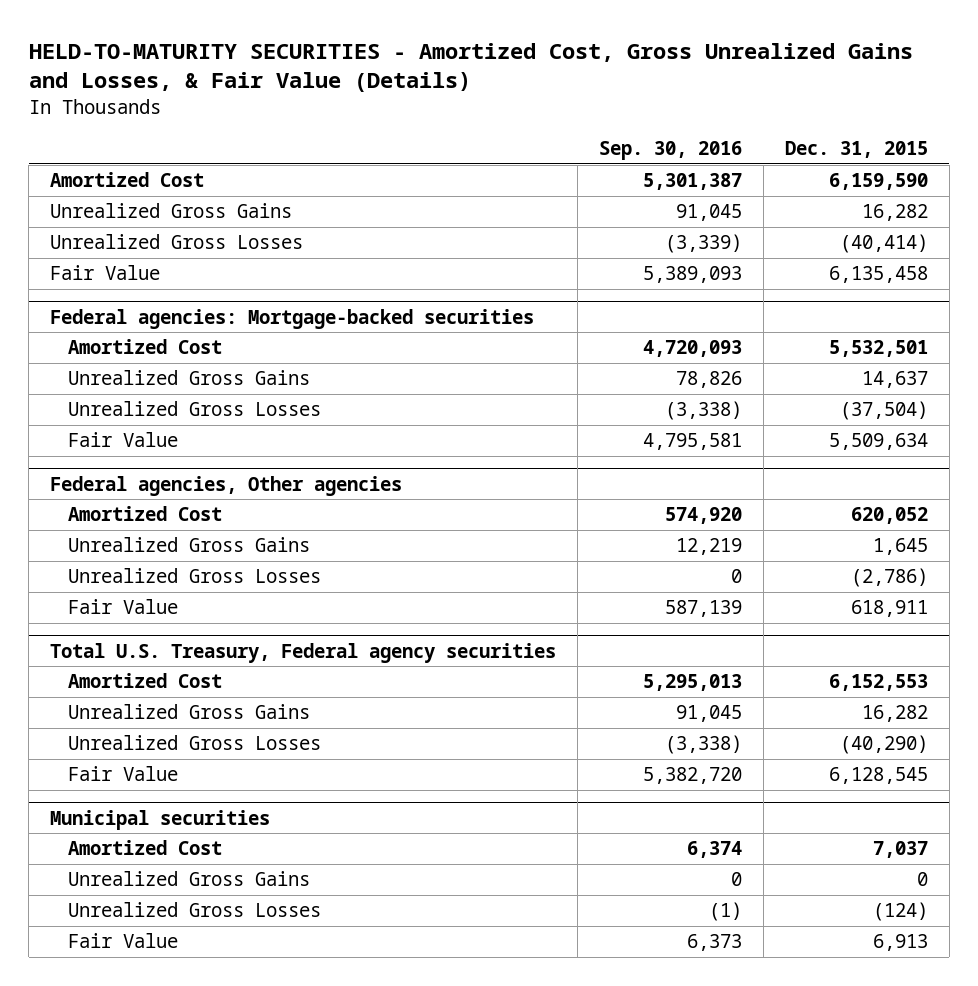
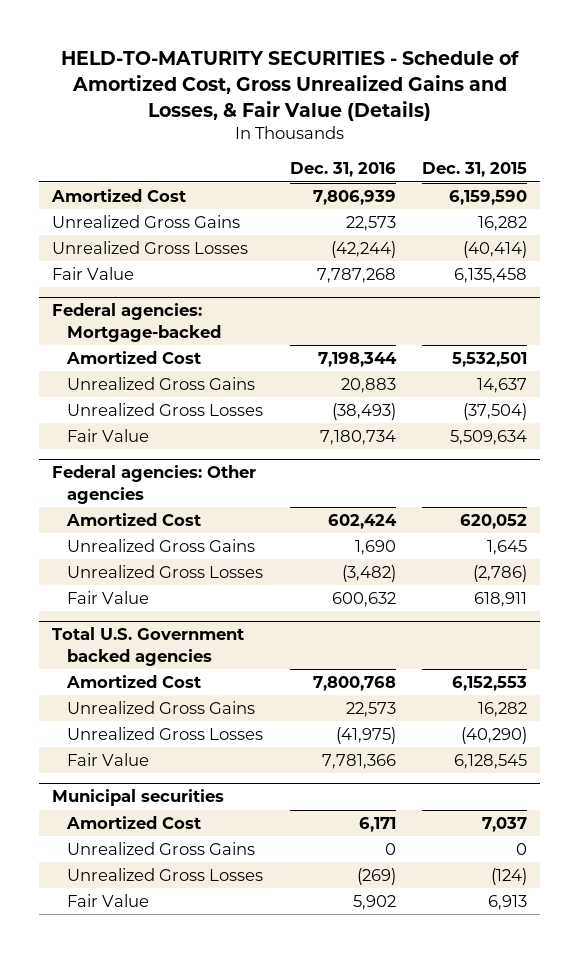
- HELD-TO-MATURITY SECURITIES - Amortized Cost, Gross Unrealized Gains and Losses, & Fair Value (Details)
+ HELD-TO-MATURITY SECURITIES - Schedule of Amortized Cost, Gross Unrealized Gains and Losses, & Fair Value (Details)
- | Sep. 30, 2016 | Dec. 31, 2015
+ | Dec. 31, 2016 | Dec. 31, 2015
- Federal agencies: Mortgage-backed securities
+ Federal agencies: Mortgage-backed
- Federal agencies, Other agencies
+ Federal agencies: Other agencies
- Total U.S. Treasury, Federal agency securities
+ Total U.S. Government backed agencies

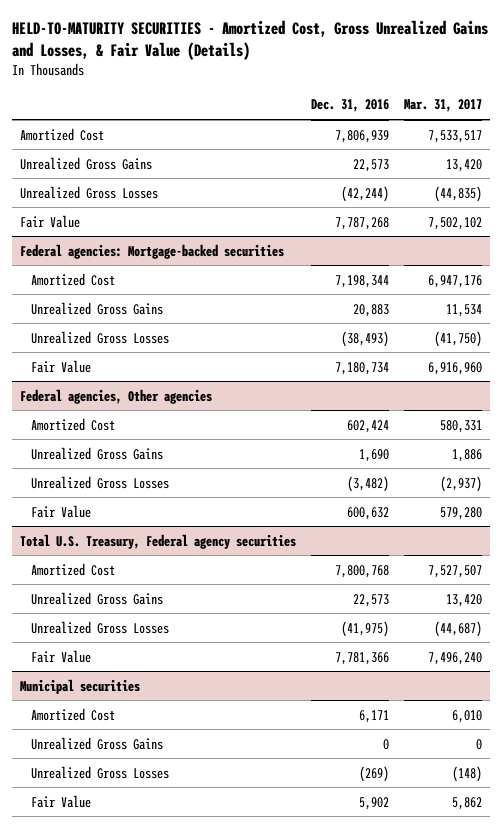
- HELD-TO-MATURITY SECURITIES - Schedule of Amortized Cost, Gross Unrealized Gains and Losses, & Fair Value (Details)
+ HELD-TO-MATURITY SECURITIES - Amortized Cost, Gross Unrealized Gains and Losses, & Fair Value (Details)
- | Dec. 31, 2016 | Dec. 31, 2015
+ | Dec. 31, 2016 | Mar. 31, 2017
- Federal agencies: Mortgage-backed
+ Federal agencies: Mortgage-backed securities
- Federal agencies: Other agencies
+ Federal agencies, Other agencies
- Total U.S. Government backed agencies
+ Total U.S. Treasury, Federal agency securities

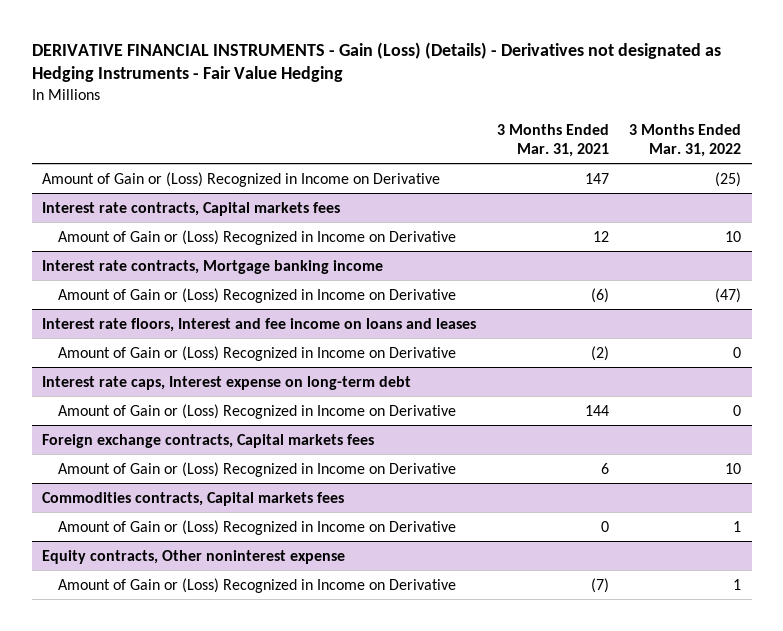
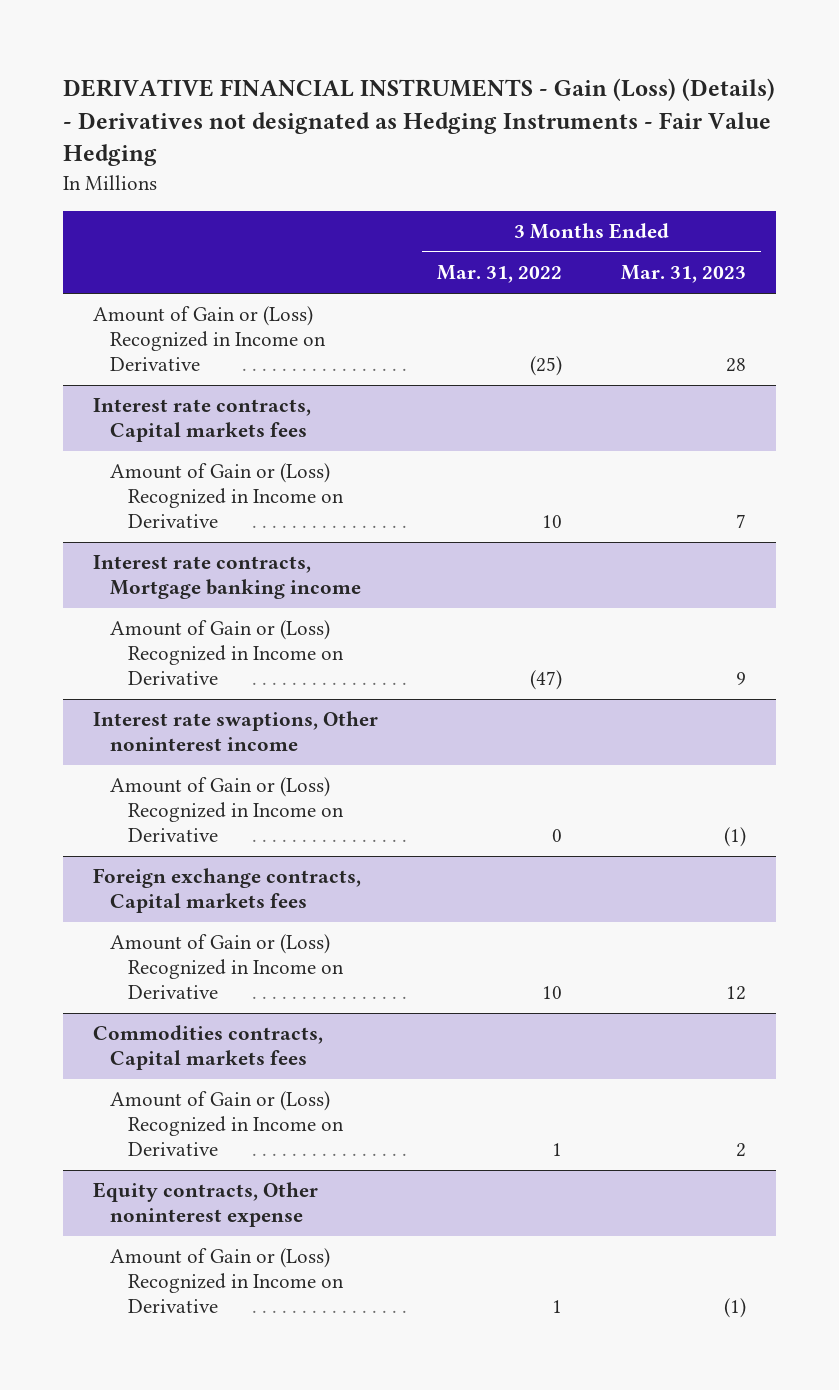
- | 3 Months Ended Mar. 31, 2021 | 3 Months Ended Mar. 31, 2022
+ | 3 Months Ended Mar. 31, 2022 | 3 Months Ended Mar. 31, 2023
- Interest rate floors, Interest and fee income on loans and leases
- Amount of Gain or (Loss) Recognized in Income on Derivative | (2) | 0
- Interest rate caps, Interest expense on long-term debt
+ Interest rate swaptions, Other noninterest income

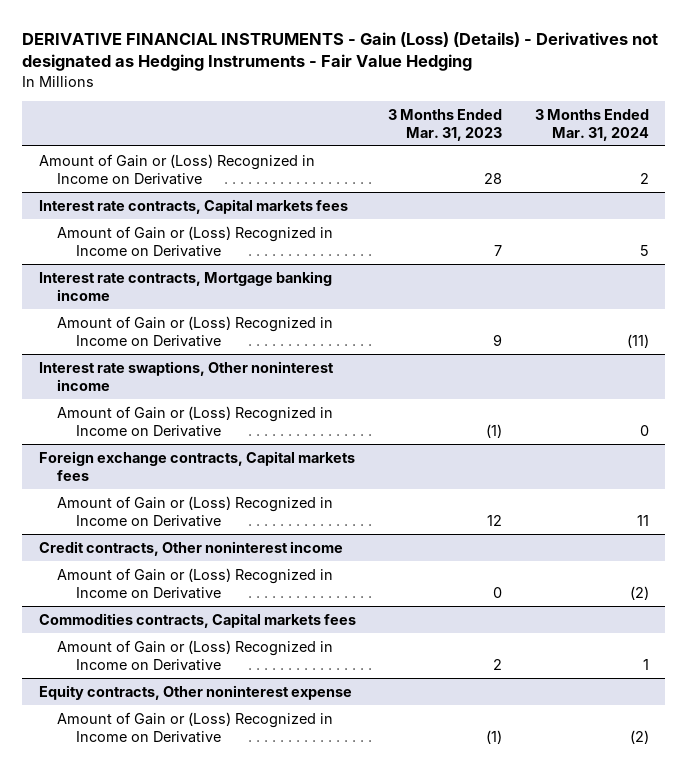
- | 3 Months Ended Mar. 31, 2022 | 3 Months Ended Mar. 31, 2023
+ | 3 Months Ended Mar. 31, 2023 | 3 Months Ended Mar. 31, 2024
+ Credit contracts, Other noninterest income
+ Amount of Gain or (Loss) Recognized in Income on Derivative | 0 | (2)

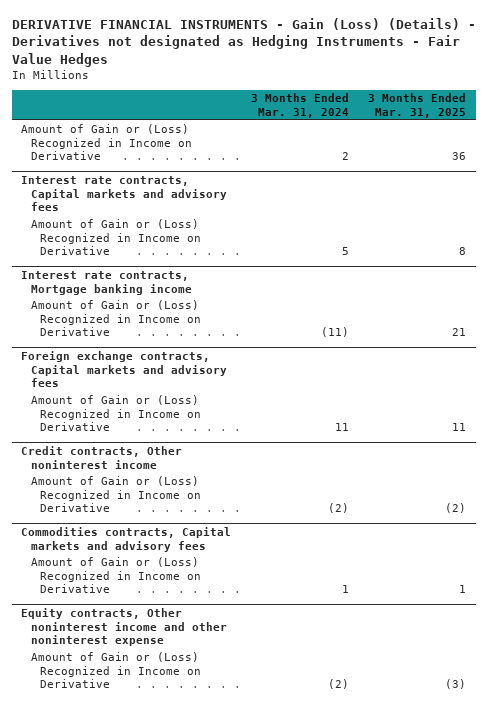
- DERIVATIVE FINANCIAL INSTRUMENTS - Gain (Loss) (Details) - Derivatives not designated as Hedging Instruments - Fair Value Hedging
+ DERIVATIVE FINANCIAL INSTRUMENTS - Gain (Loss) (Details) - Derivatives not designated as Hedging Instruments - Fair Value Hedges
- | 3 Months Ended Mar. 31, 2023 | 3 Months Ended Mar. 31, 2024
+ | 3 Months Ended Mar. 31, 2024 | 3 Months Ended Mar. 31, 2025
- Interest rate contracts, Capital markets fees
+ Interest rate contracts, Capital markets and advisory fees
- Interest rate swaptions, Other noninterest income
- Amount of Gain or (Loss) Recognized in Income on Derivative | (1) | 0
- Foreign exchange contracts, Capital markets fees
+ Foreign exchange contracts, Capital markets and advisory fees
- Commodities contracts, Capital markets fees
+ Commodities contracts, Capital markets and advisory fees
- Equity contracts, Other noninterest expense
+ Equity contracts, Other noninterest income and other noninterest expense

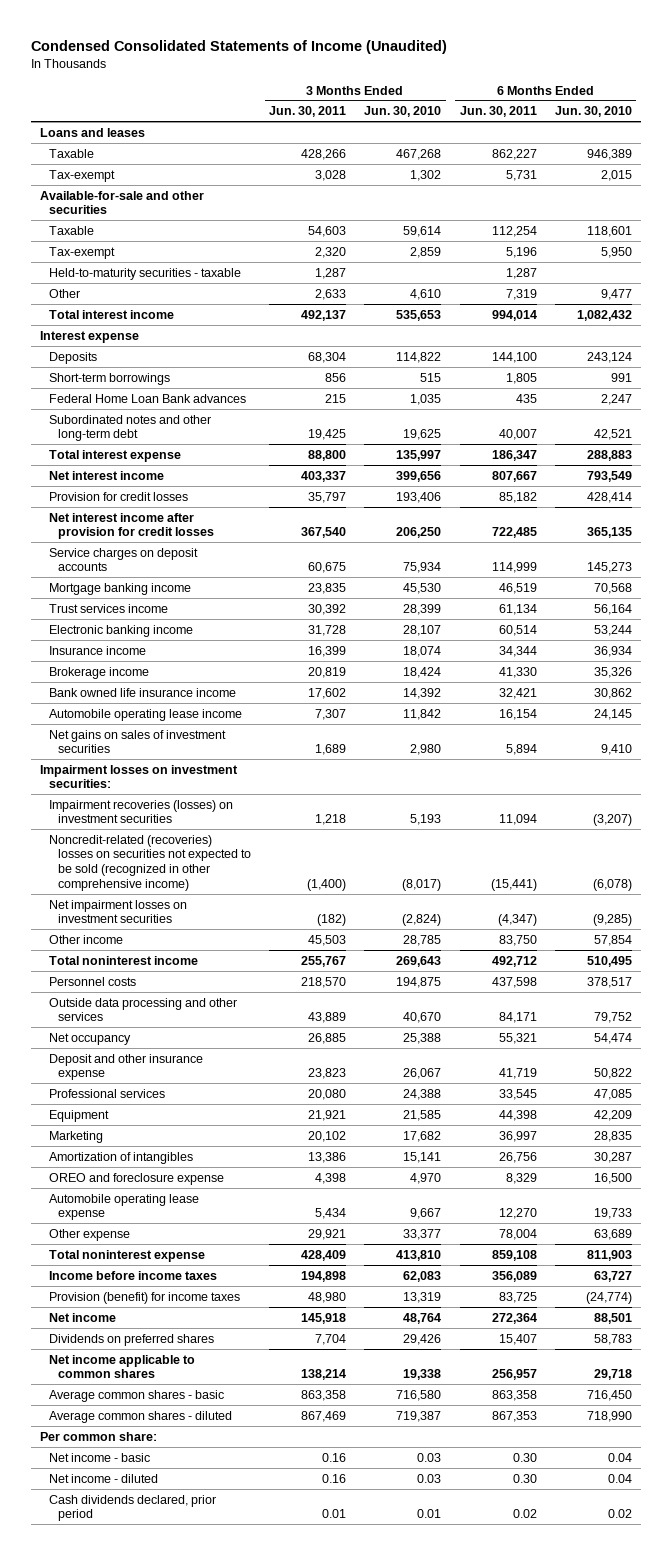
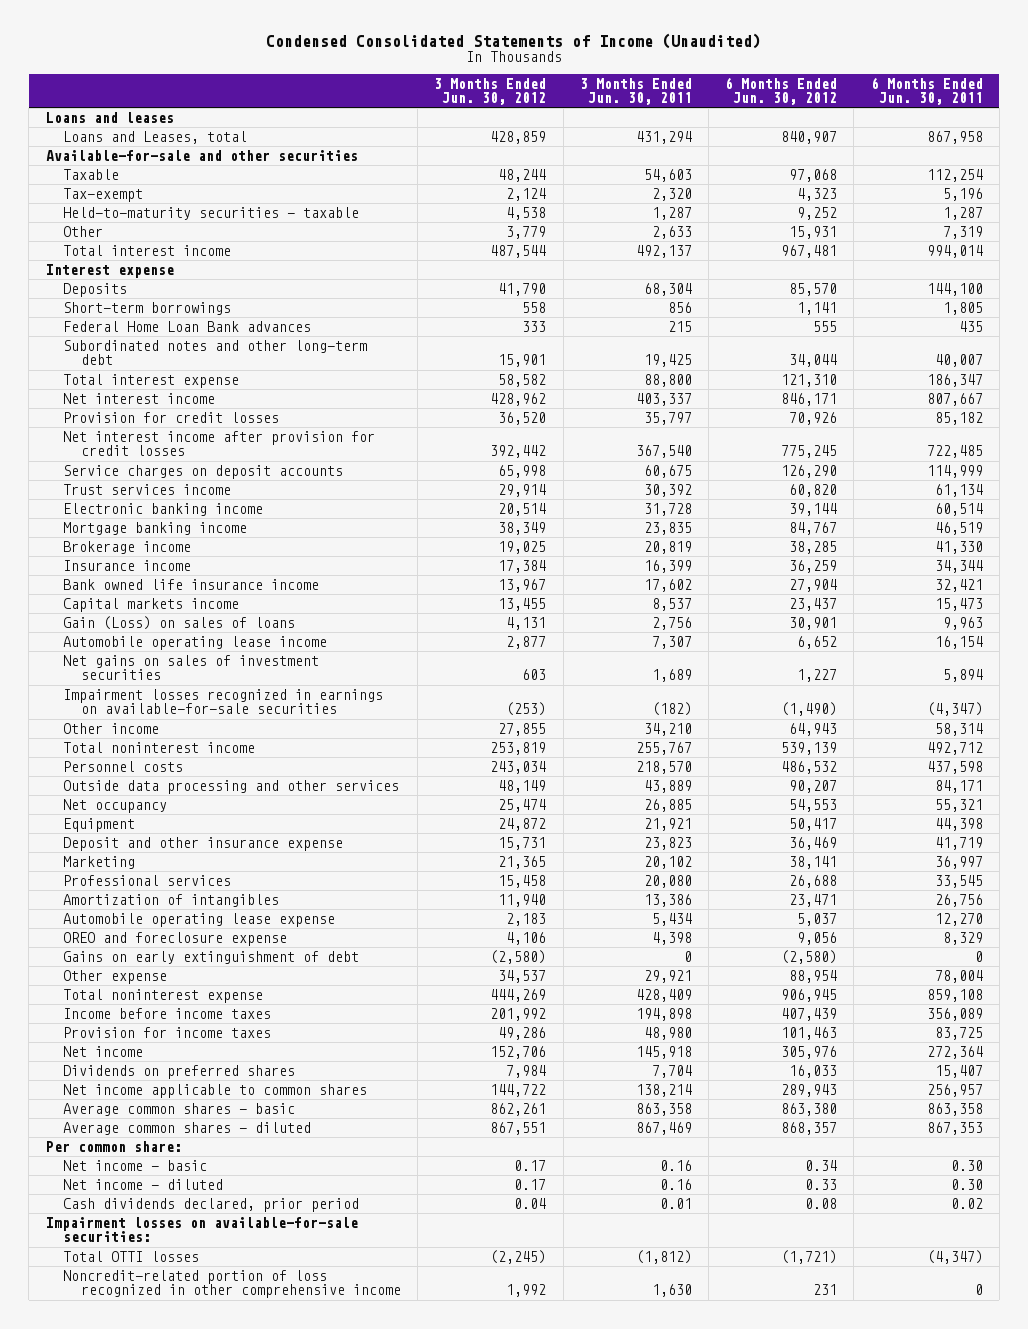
- | 3 Months Ended Jun. 30, 2011 | 3 Months Ended Jun. 30, 2010 | 6 Months Ended Jun. 30, 2011 | 6 Months Ended Jun. 30, 2010
+ | 3 Months Ended Jun. 30, 2012 | 3 Months Ended Jun. 30, 2011 | 6 Months Ended Jun. 30, 2012 | 6 Months Ended Jun. 30, 2011
- Taxable | 428,266 | 467,268 | 862,227 | 946,389
- Tax-exempt | 3,028 | 1,302 | 5,731 | 2,015
+ Loans and Leases, total | 428,859 | 431,294 | 840,907 | 867,958
moved down: Mortgage banking income | 38,349 | 23,835 | 84,767 | 46,519
moved down: Insurance income | 17,384 | 16,399 | 36,259 | 34,344
+ Capital markets income | 13,455 | 8,537 | 23,437 | 15,473
+ Gain (Loss) on sales of loans | 4,131 | 2,756 | 30,901 | 9,963
- Impairment losses on investment securities:
- Impairment recoveries (losses) on investment securities | 1,218 | 5,193 | 11,094 | (3,207)
- Noncredit-related (recoveries) losses on securities not expected to be sold (recognized in other comprehensive income) | (1,400) | (8,017) | (15,441) | (6,078)
- Net impairment losses on investment securities | (182) | (2,824) | (4,347) | (9,285)
- Other income | 45,503 | 28,785 | 83,750 | 57,854
+ Impairment losses recognized in earnings on available-for-sale securities | (253) | (182) | (1,490) | (4,347)
+ Other income | 27,855 | 34,210 | 64,943 | 58,314
moved down: Deposit and other insurance expense | 15,731 | 23,823 | 36,469 | 41,719
moved down: Professional services | 15,458 | 20,080 | 26,688 | 33,545
moved down: OREO and foreclosure expense | 4,106 | 4,398 | 9,056 | 8,329
+ Gains on early extinguishment of debt | (2,580) | 0 | (2,580) | 0
- Provision (benefit) for income taxes | 48,980 | 13,319 | 83,725 | (24,774)
+ Provision for income taxes | 49,286 | 48,980 | 101,463 | 83,725
+ Impairment losses on available-for-sale securities:
+ Total OTTI losses | (2,245) | (1,812) | (1,721) | (4,347)
+ Noncredit-related portion of loss recognized in other comprehensive income | 1,992 | 1,630 | 231 | 0

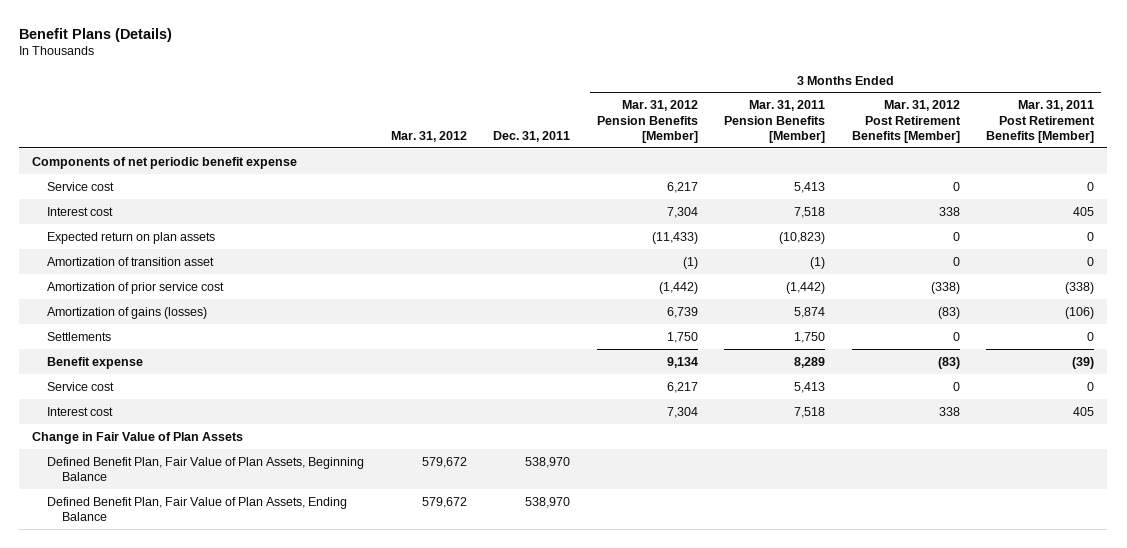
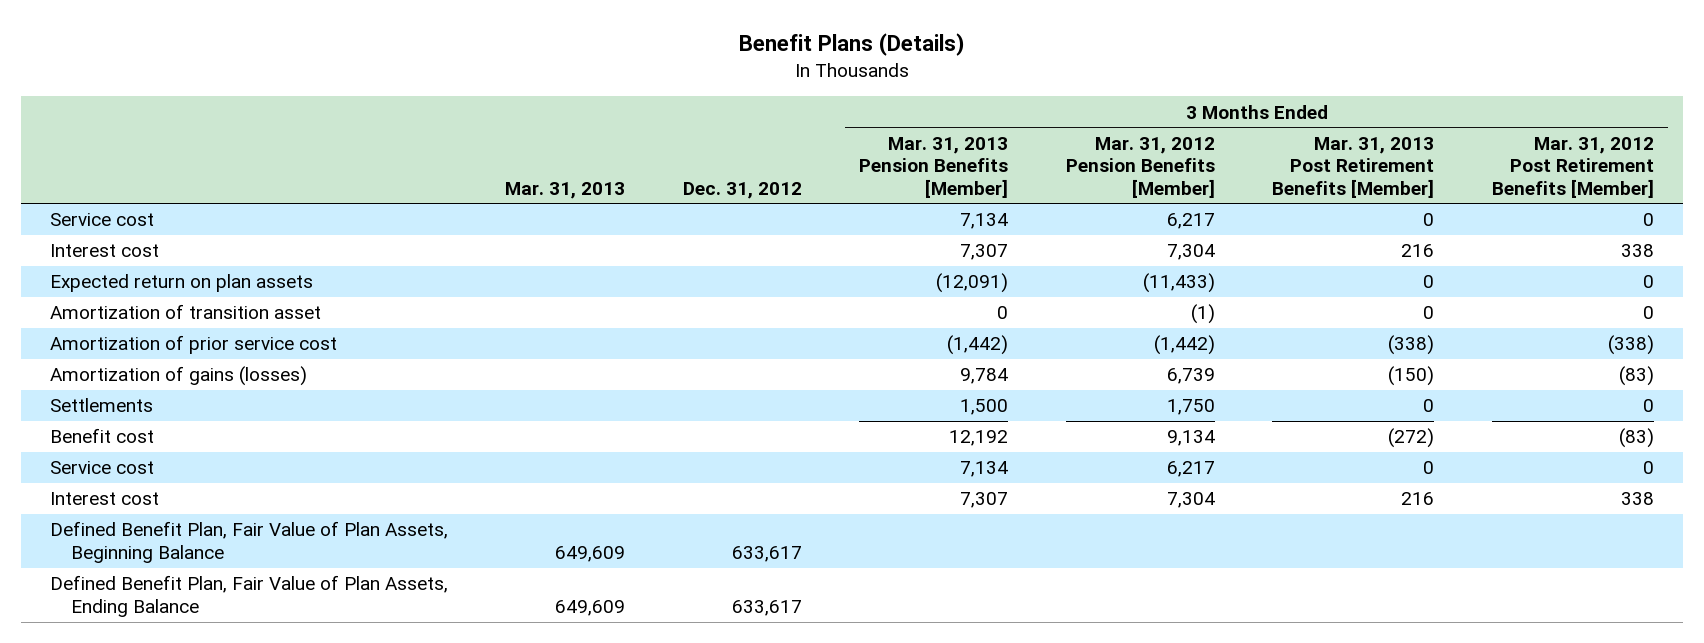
- | Mar. 31, 2012 | Dec. 31, 2011 | 3 Months Ended Mar. 31, 2012 Pension Benefits [Member] | 3 Months Ended Mar. 31, 2011 Pension Benefits [Member] | 3 Months Ended Mar. 31, 2012 Post Retirement Benefits [Member] | 3 Months Ended Mar. 31, 2011 Post Retirement Benefits [Member]
+ | Mar. 31, 2013 | Dec. 31, 2012 | 3 Months Ended Mar. 31, 2013 Pension Benefits [Member] | 3 Months Ended Mar. 31, 2012 Pension Benefits [Member] | 3 Months Ended Mar. 31, 2013 Post Retirement Benefits [Member] | 3 Months Ended Mar. 31, 2012 Post Retirement Benefits [Member]
- Components of net periodic benefit expense
- Benefit expense | | | 9,134 | 8,289 | (83) | (39)
+ Benefit cost | | | 12,192 | 9,134 | (272) | (83)
- Change in Fair Value of Plan Assets

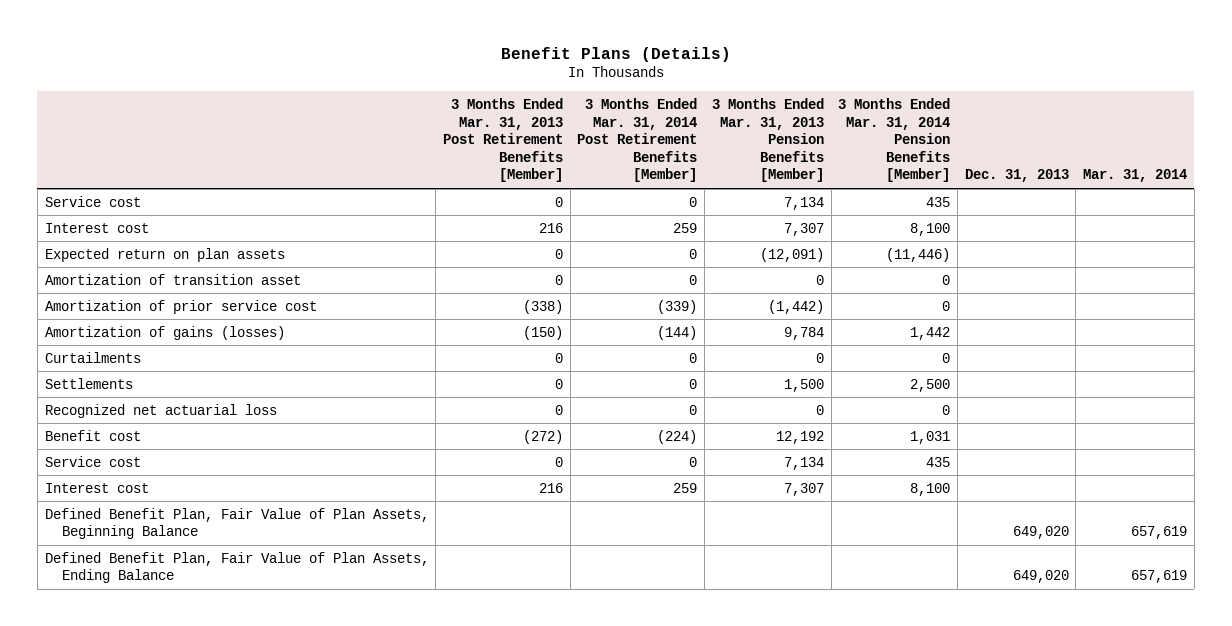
- | Mar. 31, 2013 | Dec. 31, 2012 | 3 Months Ended Mar. 31, 2013 Pension Benefits [Member] | 3 Months Ended Mar. 31, 2012 Pension Benefits [Member] | 3 Months Ended Mar. 31, 2013 Post Retirement Benefits [Member] | 3 Months Ended Mar. 31, 2012 Post Retirement Benefits [Member]
+ | 3 Months Ended Mar. 31, 2013 Post Retirement Benefits [Member] | 3 Months Ended Mar. 31, 2014 Post Retirement Benefits [Member] | 3 Months Ended Mar. 31, 2013 Pension Benefits [Member] | 3 Months Ended Mar. 31, 2014 Pension Benefits [Member] | Dec. 31, 2013 | Mar. 31, 2014
+ Curtailments | 0 | 0 | 0 | 0 | |
+ Recognized net actuarial loss | 0 | 0 | 0 | 0 | |

